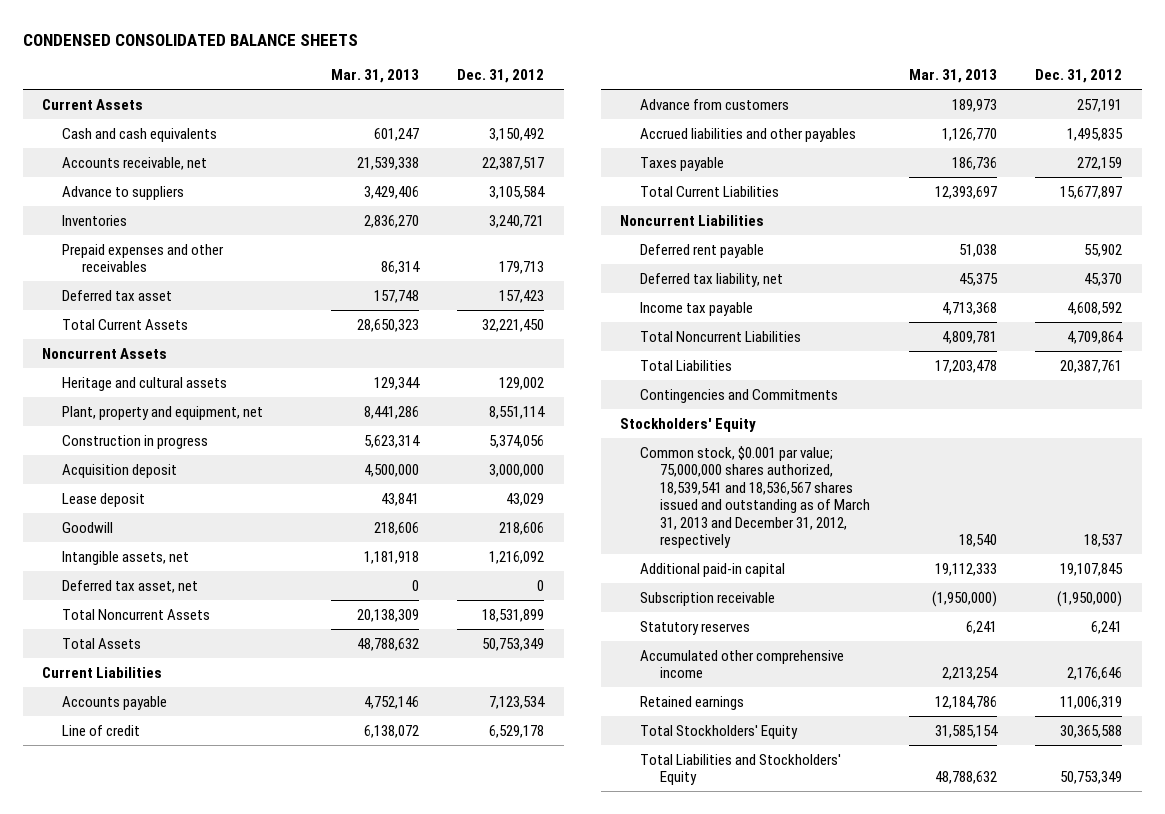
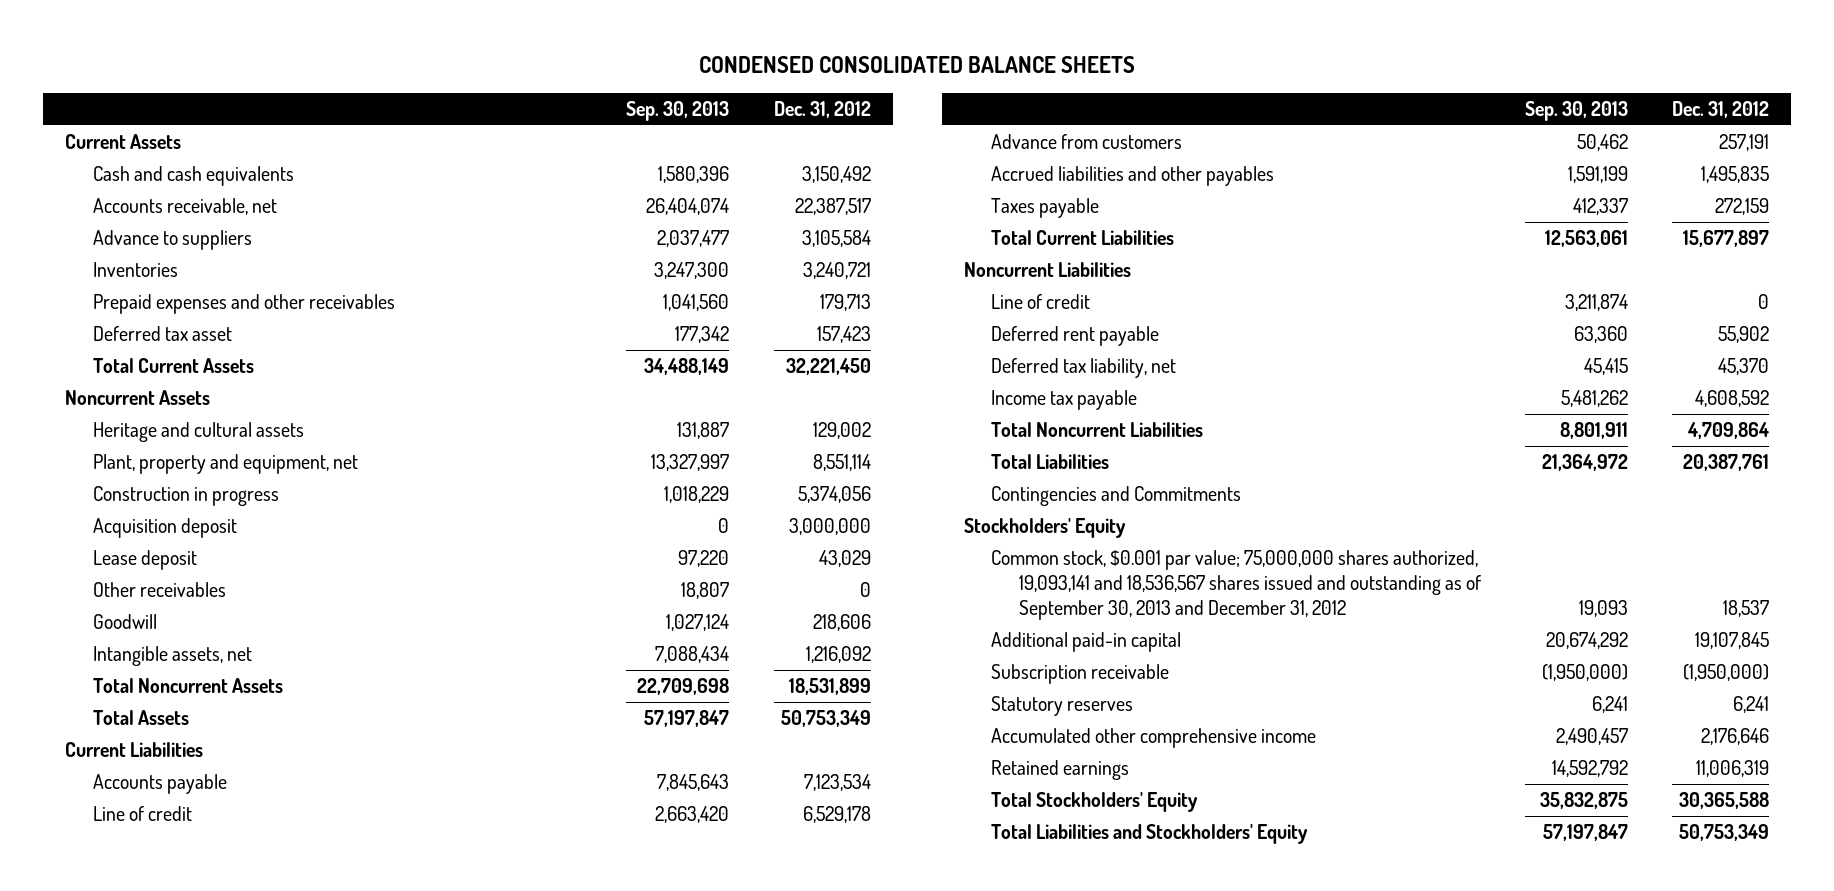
- | Mar. 31, 2013 | Dec. 31, 2012
+ | Sep. 30, 2013 | Dec. 31, 2012
+ Other receivables | 18,807 | 0
- Deferred tax asset, net | 0 | 0
+ Line of credit | 3,211,874 | 0
- Common stock, $0.001 par value; 75,000,000 shares authorized, 18,539,541 and 18,536,567 shares issued and outstanding as of March 31, 2013 and December 31, 2012, respectively | 18,540 | 18,537
+ Common stock, $0.001 par value; 75,000,000 shares authorized, 19,093,141 and 18,536,567 shares issued and outstanding as of September 30, 2013 and December 31, 2012 | 19,093 | 18,537

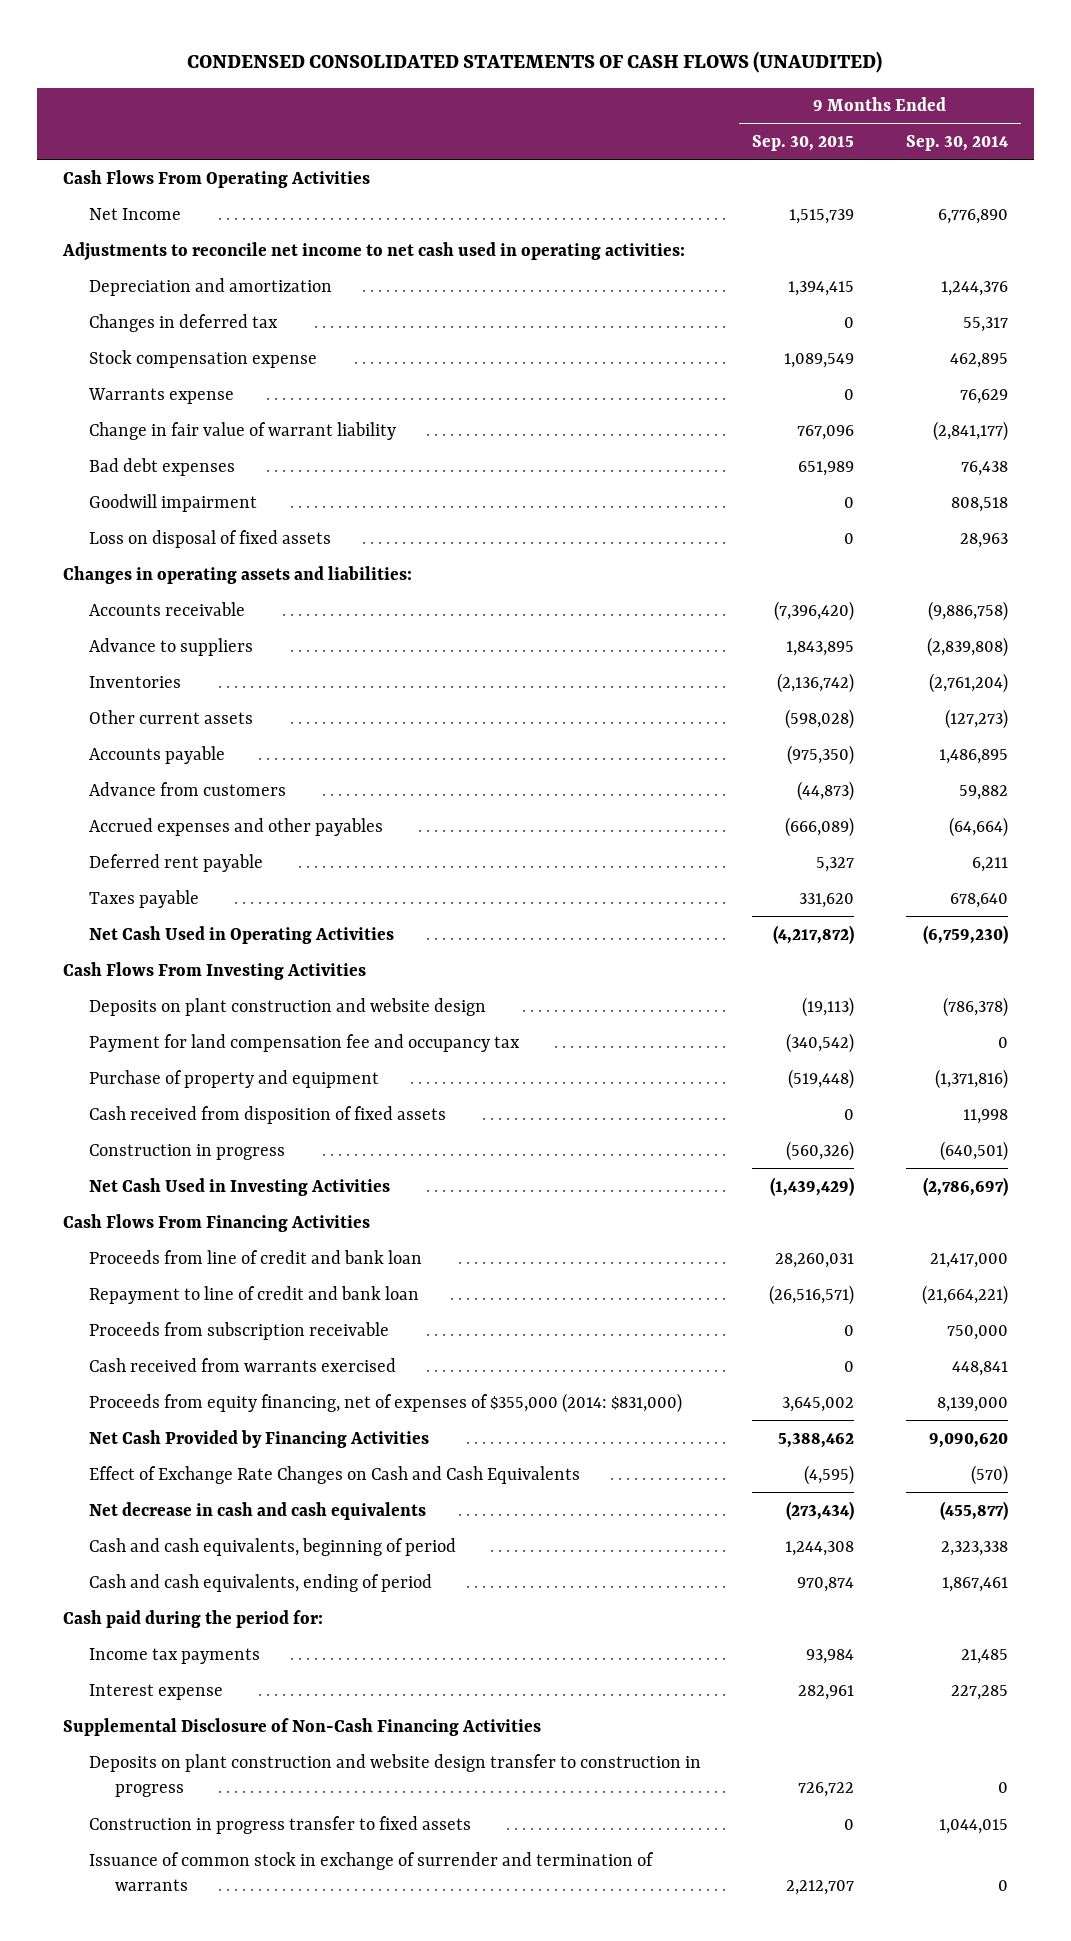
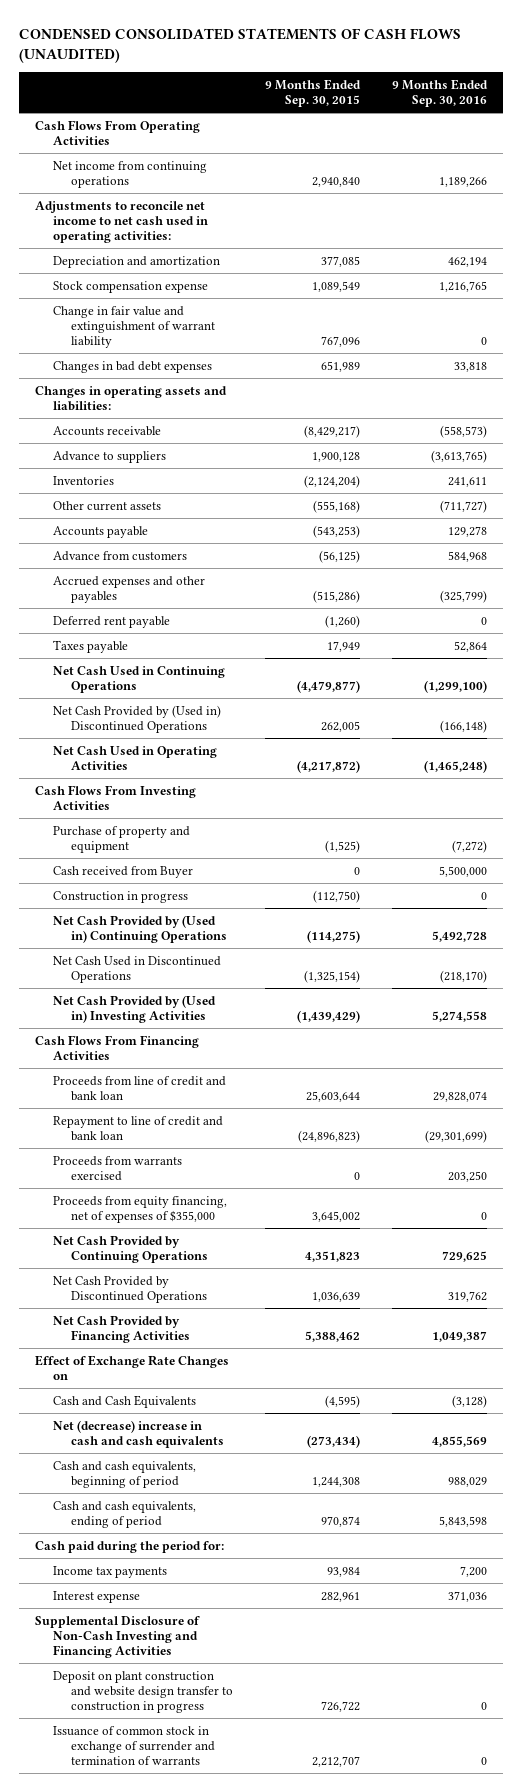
- | 9 Months Ended Sep. 30, 2015 | 9 Months Ended Sep. 30, 2014
+ | 9 Months Ended Sep. 30, 2015 | 9 Months Ended Sep. 30, 2016
- Net Income | 1,515,739 | 6,776,890
+ Net income from continuing operations | 2,940,840 | 1,189,266
- Depreciation and amortization | 1,394,415 | 1,244,376
- Changes in deferred tax | 0 | 55,317
+ Depreciation and amortization | 377,085 | 462,194
- Warrants expense | 0 | 76,629
- Change in fair value of warrant liability | 767,096 | (2,841,177)
- Bad debt expenses | 651,989 | 76,438
- Goodwill impairment | 0 | 808,518
- Loss on disposal of fixed assets | 0 | 28,963
+ Change in fair value and extinguishment of warrant liability | 767,096 | 0
+ Changes in bad debt expenses | 651,989 | 33,818
- Accounts receivable | (7,396,420) | (9,886,758)
- Advance to suppliers | 1,843,895 | (2,839,808)
- Inventories | (2,136,742) | (2,761,204)
- Other current assets | (598,028) | (127,273)
- Accounts payable | (975,350) | 1,486,895
- Advance from customers | (44,873) | 59,882
- Accrued expenses and other payables | (666,089) | (64,664)
- Deferred rent payable | 5,327 | 6,211
- Taxes payable | 331,620 | 678,640
+ Accounts receivable | (8,429,217) | (558,573)
+ Advance to suppliers | 1,900,128 | (3,613,765)
+ Inventories | (2,124,204) | 241,611
+ Other current assets | (555,168) | (711,727)
+ Accounts payable | (543,253) | 129,278
+ Advance from customers | (56,125) | 584,968
+ Accrued expenses and other payables | (515,286) | (325,799)
+ Deferred rent payable | (1,260) | 0
+ Taxes payable | 17,949 | 52,864
+ Net Cash Used in Continuing Operations | (4,479,877) | (1,299,100)
+ Net Cash Provided by (Used in) Discontinued Operations | 262,005 | (166,148)
- Deposits on plant construction and website design | (19,113) | (786,378)
- Payment for land compensation fee and occupancy tax | (340,542) | 0
- Purchase of property and equipment | (519,448) | (1,371,816)
- Cash received from disposition of fixed assets | 0 | 11,998
- Construction in progress | (560,326) | (640,501)
- Net Cash Used in Investing Activities | (1,439,429) | (2,786,697)
+ Purchase of property and equipment | (1,525) | (7,272)
+ Cash received from Buyer | 0 | 5,500,000
+ Construction in progress | (112,750) | 0
+ Net Cash Provided by (Used in) Continuing Operations | (114,275) | 5,492,728
+ Net Cash Used in Discontinued Operations | (1,325,154) | (218,170)
+ Net Cash Provided by (Used in) Investing Activities | (1,439,429) | 5,274,558
- Proceeds from line of credit and bank loan | 28,260,031 | 21,417,000
- Repayment to line of credit and bank loan | (26,516,571) | (21,664,221)
- Proceeds from subscription receivable | 0 | 750,000
- Cash received from warrants exercised | 0 | 448,841
- Proceeds from equity financing, net of expenses of $355,000 (2014: $831,000) | 3,645,002 | 8,139,000
+ Proceeds from line of credit and bank loan | 25,603,644 | 29,828,074
+ Repayment to line of credit and bank loan | (24,896,823) | (29,301,699)
+ Proceeds from warrants exercised | 0 | 203,250
+ Proceeds from equity financing, net of expenses of $355,000 | 3,645,002 | 0
+ Net Cash Provided by Continuing Operations | 4,351,823 | 729,625
+ Net Cash Provided by Discontinued Operations | 1,036,639 | 319,762
- Effect of Exchange Rate Changes on Cash and Cash Equivalents | (4,595) | (570)
- Net decrease in cash and cash equivalents | (273,434) | (455,877)
+ Effect of Exchange Rate Changes on
+ Cash and Cash Equivalents | (4,595) | (3,128)
+ Net (decrease) increase in cash and cash equivalents | (273,434) | 4,855,569
- Supplemental Disclosure of Non-Cash Financing Activities
- Deposits on plant construction and website design transfer to construction in progress | 726,722 | 0
- Construction in progress transfer to fixed assets | 0 | 1,044,015
+ Supplemental Disclosure of Non-Cash Investing and Financing Activities
+ Deposit on plant construction and website design transfer to construction in progress | 726,722 | 0

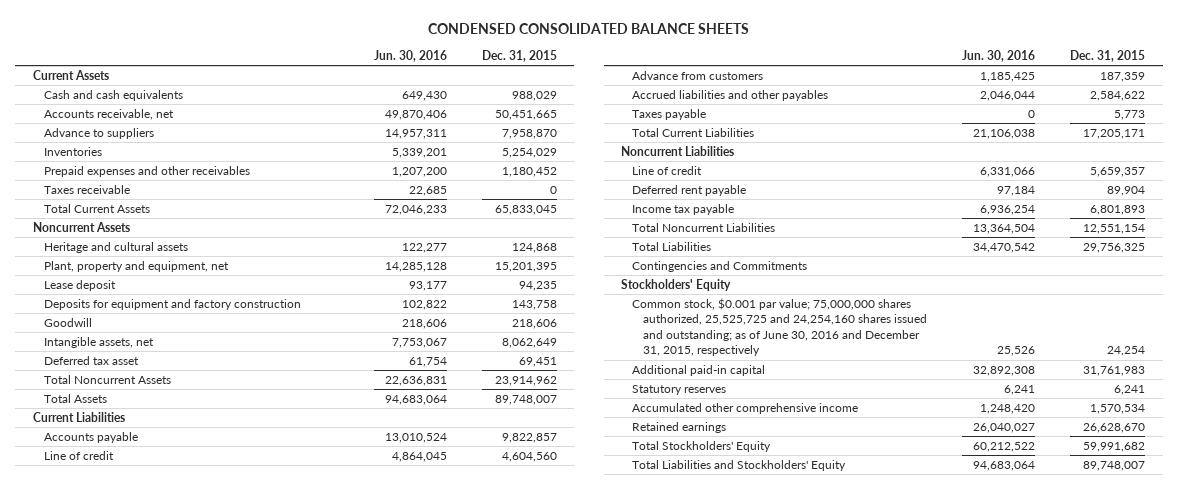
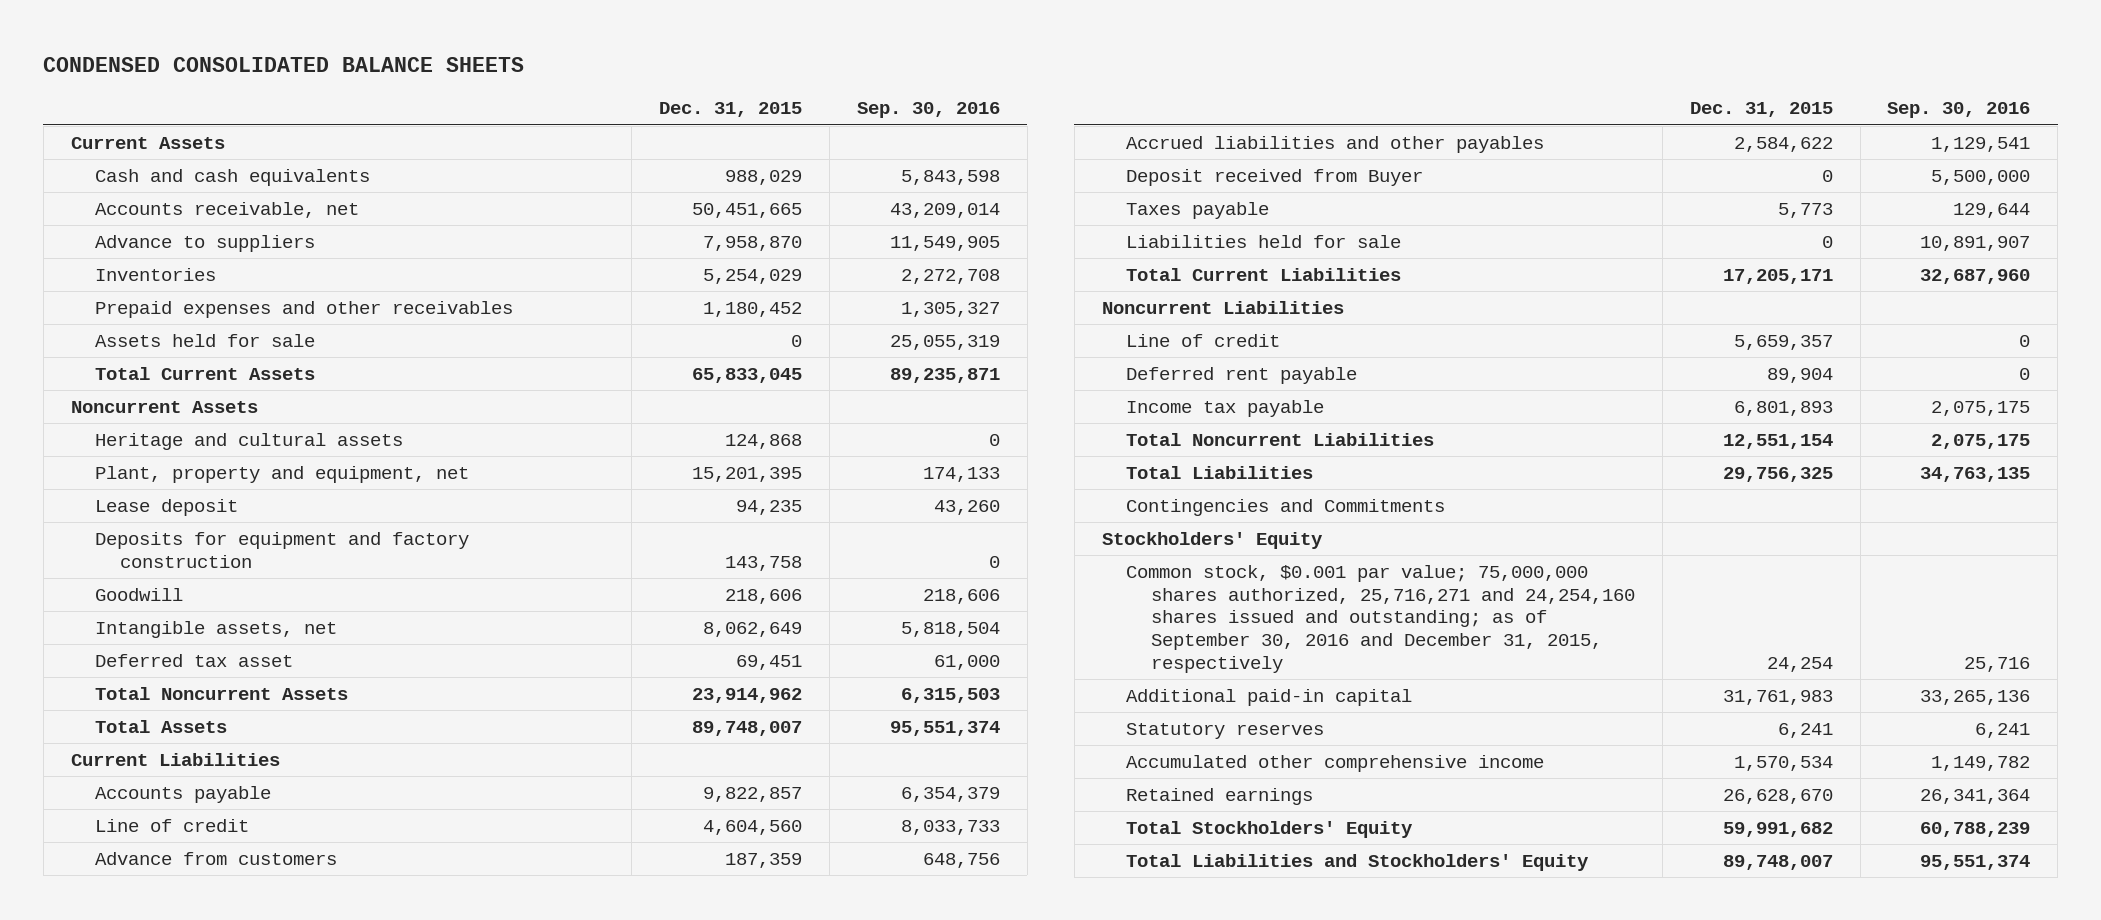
- | Jun. 30, 2016 | Dec. 31, 2015
+ | Dec. 31, 2015 | Sep. 30, 2016
- Taxes receivable | 22,685 | 0
+ Assets held for sale | 0 | 25,055,319
+ Deposit received from Buyer | 0 | 5,500,000
+ Liabilities held for sale | 0 | 10,891,907
- Common stock, $0.001 par value; 75,000,000 shares authorized, 25,525,725 and 24,254,160 shares issued and outstanding; as of June 30, 2016 and December 31, 2015, respectively | 25,526 | 24,254
+ Common stock, $0.001 par value; 75,000,000 shares authorized, 25,716,271 and 24,254,160 shares issued and outstanding; as of September 30, 2016 and December 31, 2015, respectively | 24,254 | 25,716

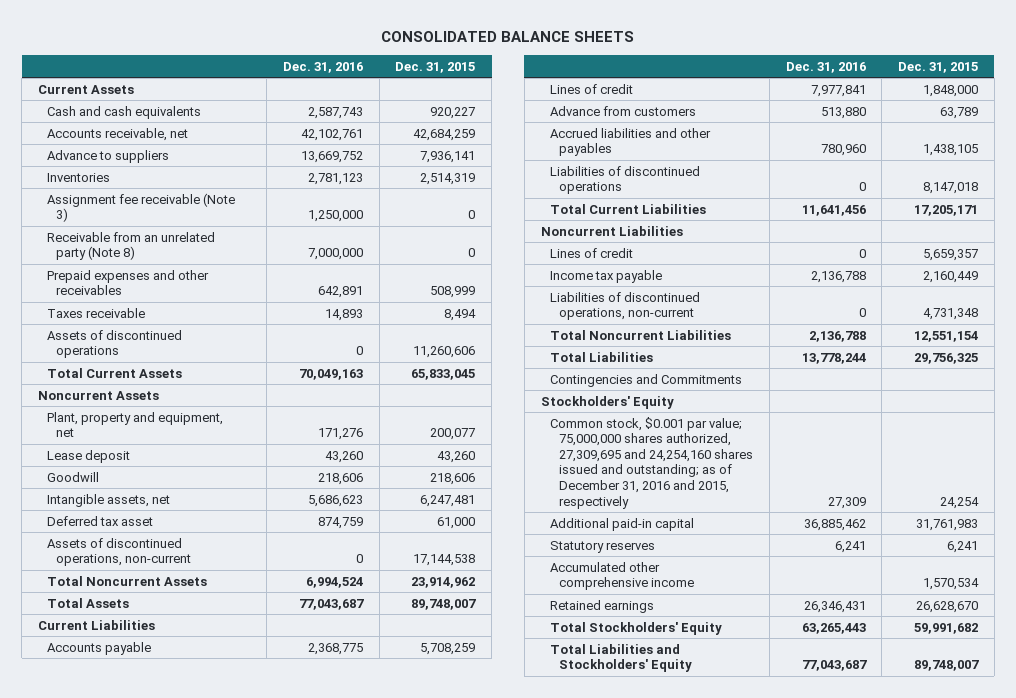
- CONDENSED CONSOLIDATED BALANCE SHEETS
+ CONSOLIDATED BALANCE SHEETS
- | Dec. 31, 2015 | Sep. 30, 2016
+ | Dec. 31, 2016 | Dec. 31, 2015
- Cash and cash equivalents | 988,029 | 5,843,598
- Accounts receivable, net | 50,451,665 | 43,209,014
- Advance to suppliers | 7,958,870 | 11,549,905
- Inventories | 5,254,029 | 2,272,708
- Prepaid expenses and other receivables | 1,180,452 | 1,305,327
- Assets held for sale | 0 | 25,055,319
+ Cash and cash equivalents | 2,587,743 | 920,227
+ Accounts receivable, net | 42,102,761 | 42,684,259
+ Advance to suppliers | 13,669,752 | 7,936,141
+ Inventories | 2,781,123 | 2,514,319
+ Assignment fee receivable (Note 3) | 1,250,000 | 0
+ Receivable from an unrelated party (Note 8) | 7,000,000 | 0
+ Prepaid expenses and other receivables | 642,891 | 508,999
+ Taxes receivable | 14,893 | 8,494
+ Assets of discontinued operations | 0 | 11,260,606
- Heritage and cultural assets | 124,868 | 0
- Plant, property and equipment, net | 15,201,395 | 174,133
- Lease deposit | 94,235 | 43,260
- Deposits for equipment and factory construction | 143,758 | 0
+ Plant, property and equipment, net | 171,276 | 200,077
+ Lease deposit | 43,260 | 43,260
- Intangible assets, net | 8,062,649 | 5,818,504
- Deferred tax asset | 69,451 | 61,000
+ Intangible assets, net | 5,686,623 | 6,247,481
+ Deferred tax asset | 874,759 | 61,000
+ Assets of discontinued operations, non-current | 0 | 17,144,538
- Accounts payable | 9,822,857 | 6,354,379
- Line of credit | 4,604,560 | 8,033,733
- Advance from customers | 187,359 | 648,756
- Accrued liabilities and other payables | 2,584,622 | 1,129,541
- Deposit received from Buyer | 0 | 5,500,000
- Taxes payable | 5,773 | 129,644
- Liabilities held for sale | 0 | 10,891,907
+ Accounts payable | 2,368,775 | 5,708,259
+ Lines of credit | 7,977,841 | 1,848,000
+ Advance from customers | 513,880 | 63,789
+ Accrued liabilities and other payables | 780,960 | 1,438,105
+ Liabilities of discontinued operations | 0 | 8,147,018
- Line of credit | 5,659,357 | 0
- Deferred rent payable | 89,904 | 0
- Income tax payable | 6,801,893 | 2,075,175
+ Lines of credit | 0 | 5,659,357
+ Income tax payable | 2,136,788 | 2,160,449
+ Liabilities of discontinued operations, non-current | 0 | 4,731,348
- Common stock, $0.001 par value; 75,000,000 shares authorized, 25,716,271 and 24,254,160 shares issued and outstanding; as of September 30, 2016 and December 31, 2015, respectively | 24,254 | 25,716
+ Common stock, $0.001 par value; 75,000,000 shares authorized, 27,309,695 and 24,254,160 shares issued and outstanding; as of December 31, 2016 and 2015, respectively | 27,309 | 24,254

